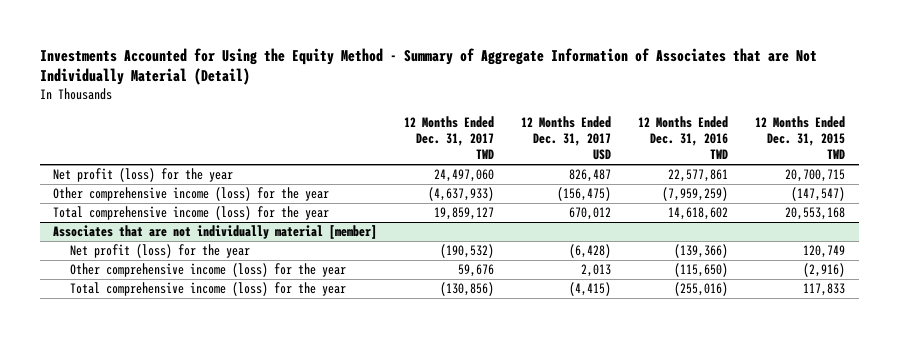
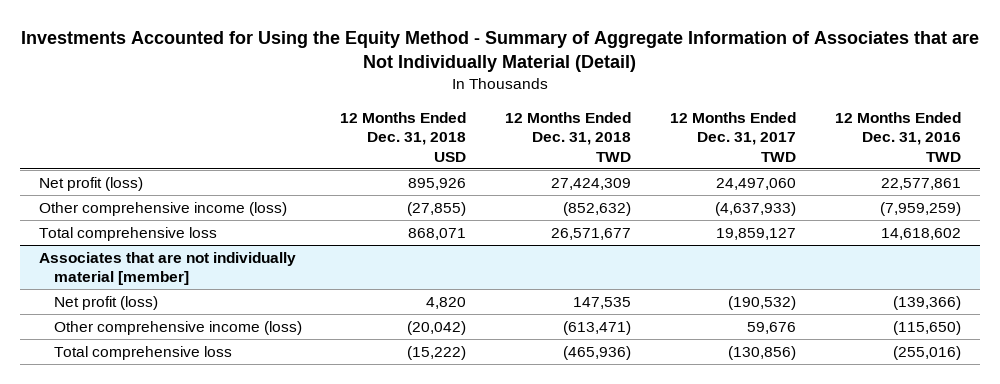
- | 12 Months Ended Dec. 31, 2017 TWD | 12 Months Ended Dec. 31, 2017 USD | 12 Months Ended Dec. 31, 2016 TWD | 12 Months Ended Dec. 31, 2015 TWD
+ | 12 Months Ended Dec. 31, 2018 USD | 12 Months Ended Dec. 31, 2018 TWD | 12 Months Ended Dec. 31, 2017 TWD | 12 Months Ended Dec. 31, 2016 TWD
- Net profit (loss) for the year | 24,497,060 | 826,487 | 22,577,861 | 20,700,715
- Other comprehensive income (loss) for the year | (4,637,933) | (156,475) | (7,959,259) | (147,547)
- Total comprehensive income (loss) for the year | 19,859,127 | 670,012 | 14,618,602 | 20,553,168
+ Net profit (loss) | 895,926 | 27,424,309 | 24,497,060 | 22,577,861
+ Other comprehensive income (loss) | (27,855) | (852,632) | (4,637,933) | (7,959,259)
+ Total comprehensive loss | 868,071 | 26,571,677 | 19,859,127 | 14,618,602
@ Associates that are not individually material [member]
- Net profit (loss) for the year | (190,532) | (6,428) | (139,366) | 120,749
- Other comprehensive income (loss) for the year | 59,676 | 2,013 | (115,650) | (2,916)
- Total comprehensive income (loss) for the year | (130,856) | (4,415) | (255,016) | 117,833
+ Net profit (loss) | 4,820 | 147,535 | (190,532) | (139,366)
+ Other comprehensive income (loss) | (20,042) | (613,471) | 59,676 | (115,650)
+ Total comprehensive loss | (15,222) | (465,936) | (130,856) | (255,016)

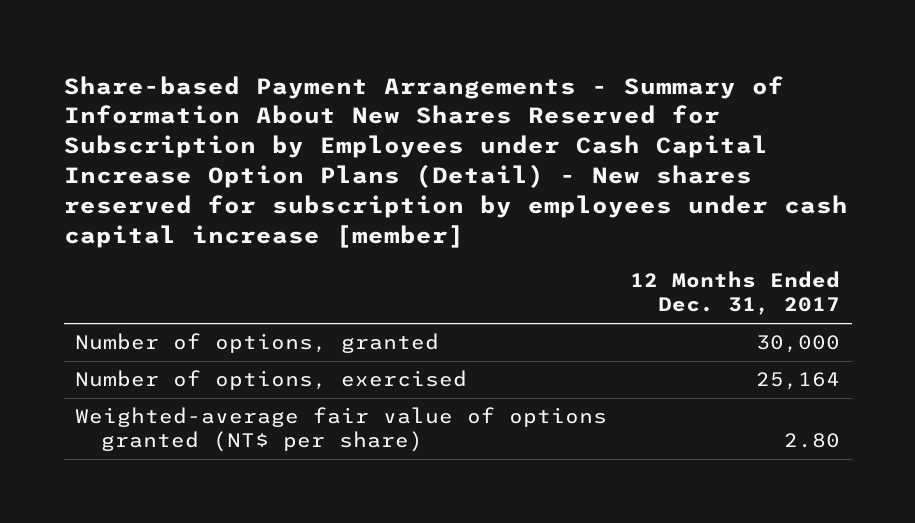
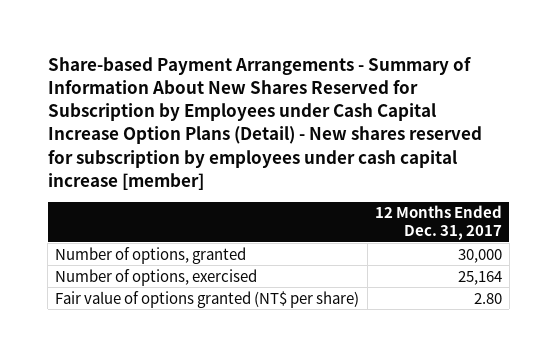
- Weighted-average fair value of options granted (NT$ per share) | 2.80
+ Fair value of options granted (NT$ per share) | 2.80

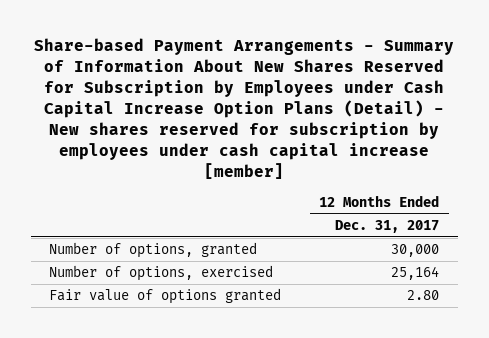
- Fair value of options granted (NT$ per share) | 2.80
+ Fair value of options granted | 2.80

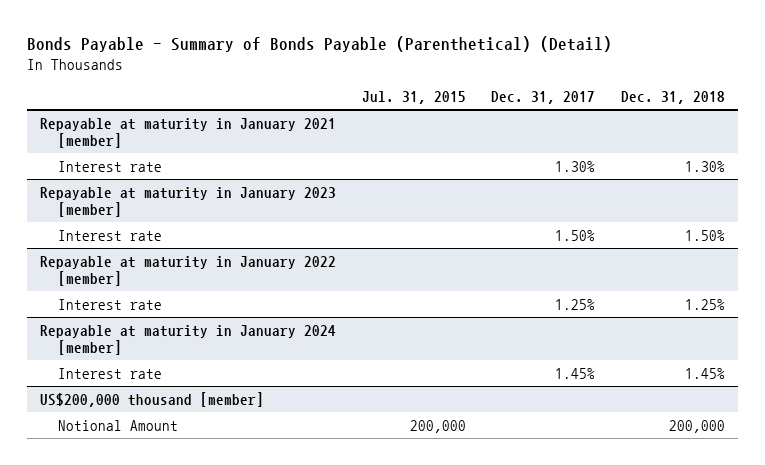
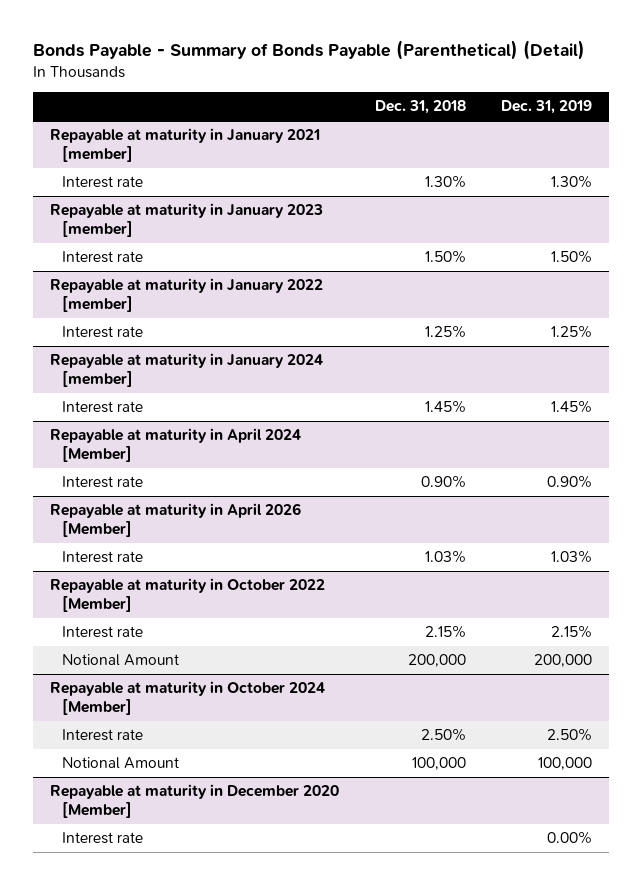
- | Jul. 31, 2015 | Dec. 31, 2017 | Dec. 31, 2018
+ | Dec. 31, 2018 | Dec. 31, 2019
- US$200,000 thousand [member]
+ Repayable at maturity in April 2024 [Member]
+ Interest rate | 0.90% | 0.90%
+ Repayable at maturity in April 2026 [Member]
+ Interest rate | 1.03% | 1.03%
+ Repayable at maturity in October 2022 [Member]
+ Interest rate | 2.15% | 2.15%
+ Repayable at maturity in October 2024 [Member]
+ Interest rate | 2.50% | 2.50%
+ Notional Amount | 100,000 | 100,000
+ Repayable at maturity in December 2020 [Member]
+ Interest rate | | 0.00%

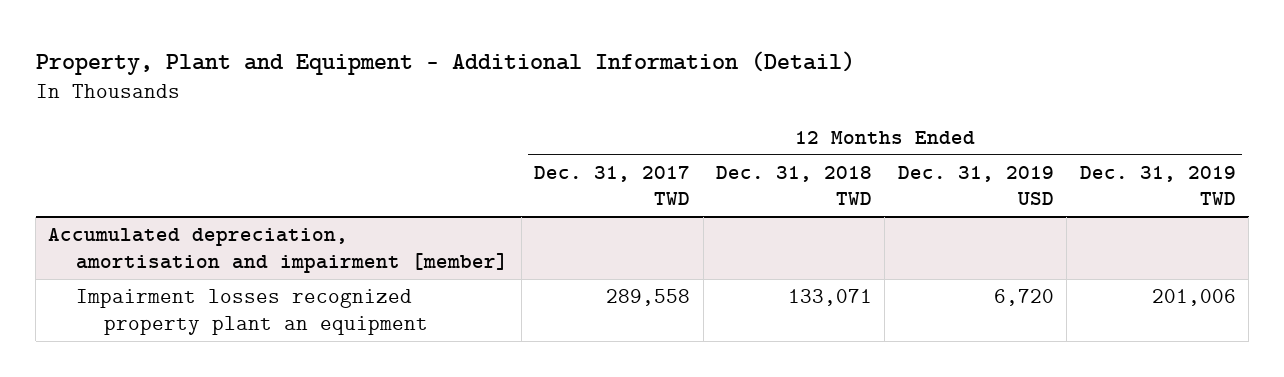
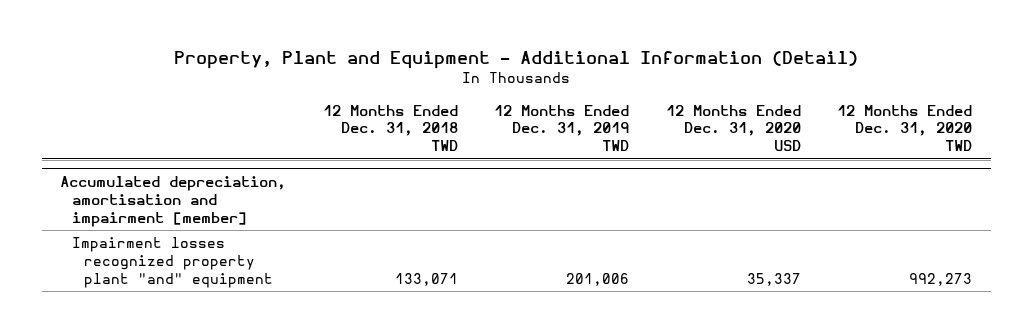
- | 12 Months Ended Dec. 31, 2017 TWD | 12 Months Ended Dec. 31, 2018 TWD | 12 Months Ended Dec. 31, 2019 USD | 12 Months Ended Dec. 31, 2019 TWD
+ | 12 Months Ended Dec. 31, 2018 TWD | 12 Months Ended Dec. 31, 2019 TWD | 12 Months Ended Dec. 31, 2020 USD | 12 Months Ended Dec. 31, 2020 TWD
@ Accumulated depreciation, amortisation and impairment [member]
- Impairment losses recognized property plant an equipment | 289,558 | 133,071 | 6,720 | 201,006
+ Impairment losses recognized property plant "and" equipment | 133,071 | 201,006 | 35,337 | 992,273

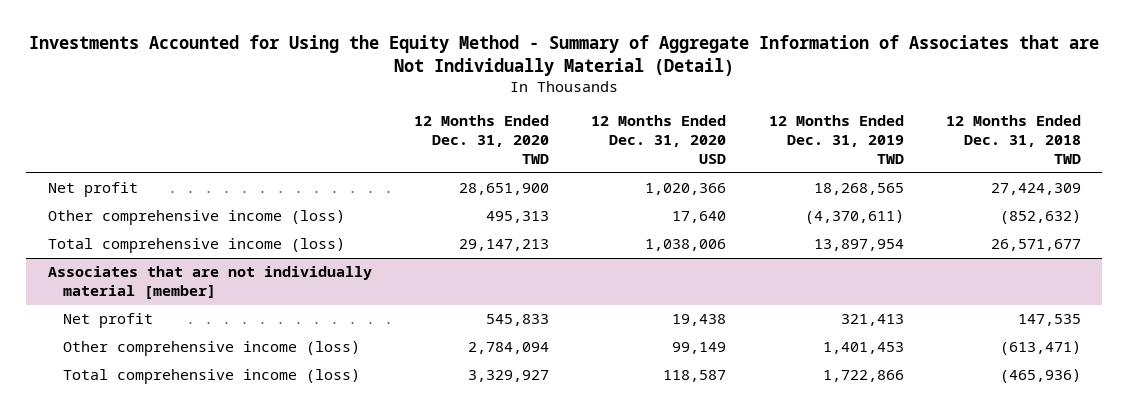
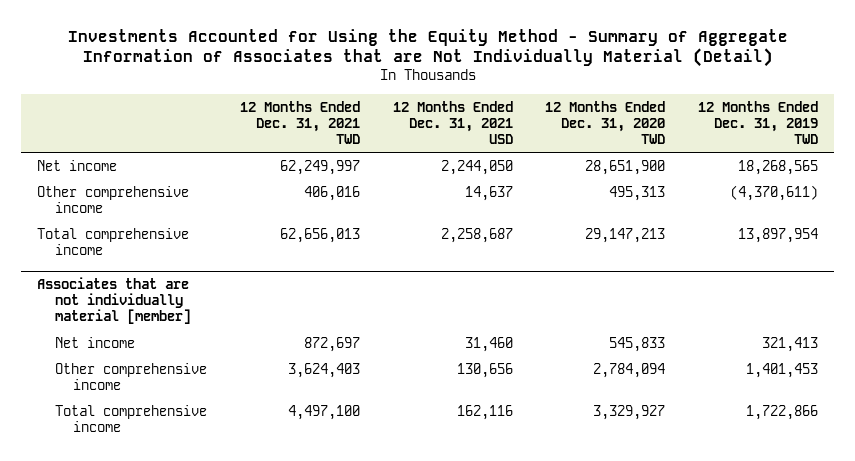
- | 12 Months Ended Dec. 31, 2020 TWD | 12 Months Ended Dec. 31, 2020 USD | 12 Months Ended Dec. 31, 2019 TWD | 12 Months Ended Dec. 31, 2018 TWD
+ | 12 Months Ended Dec. 31, 2021 TWD | 12 Months Ended Dec. 31, 2021 USD | 12 Months Ended Dec. 31, 2020 TWD | 12 Months Ended Dec. 31, 2019 TWD
- Net profit | 28,651,900 | 1,020,366 | 18,268,565 | 27,424,309
- Other comprehensive income (loss) | 495,313 | 17,640 | (4,370,611) | (852,632)
- Total comprehensive income (loss) | 29,147,213 | 1,038,006 | 13,897,954 | 26,571,677
+ Net income | 62,249,997 | 2,244,050 | 28,651,900 | 18,268,565
+ Other comprehensive income | 406,016 | 14,637 | 495,313 | (4,370,611)
+ Total comprehensive income | 62,656,013 | 2,258,687 | 29,147,213 | 13,897,954
@ Associates that are not individually material [member]
- Net profit | 545,833 | 19,438 | 321,413 | 147,535
- Other comprehensive income (loss) | 2,784,094 | 99,149 | 1,401,453 | (613,471)
- Total comprehensive income (loss) | 3,329,927 | 118,587 | 1,722,866 | (465,936)
+ Net income | 872,697 | 31,460 | 545,833 | 321,413
+ Other comprehensive income | 3,624,403 | 130,656 | 2,784,094 | 1,401,453
+ Total comprehensive income | 4,497,100 | 162,116 | 3,329,927 | 1,722,866

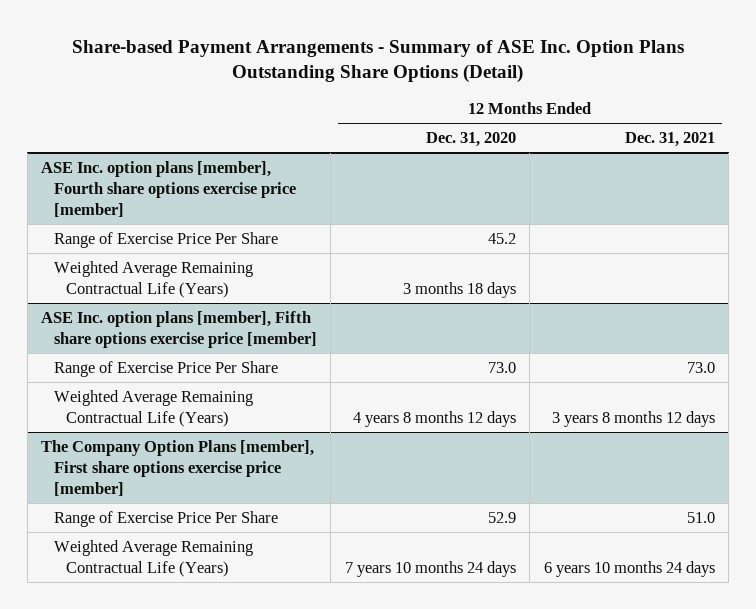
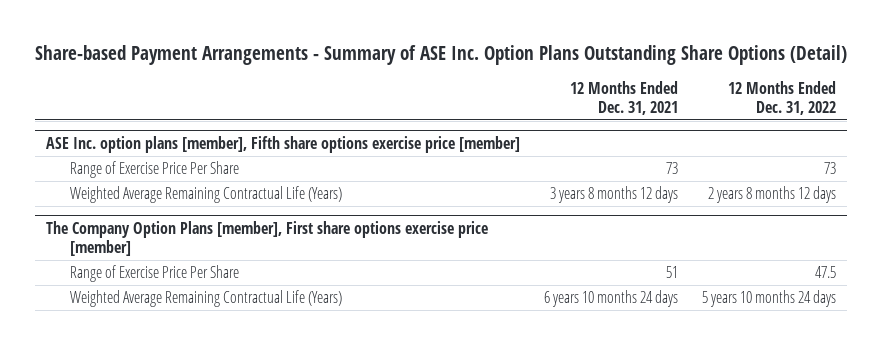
- | 12 Months Ended Dec. 31, 2020 | 12 Months Ended Dec. 31, 2021
+ | 12 Months Ended Dec. 31, 2021 | 12 Months Ended Dec. 31, 2022
- ASE Inc. option plans [member], Fourth share options exercise price [member]
- Range of Exercise Price Per Share | 45.2 |
- Weighted Average Remaining Contractual Life (Years) | 3 months 18 days |
@ ASE Inc. option plans [member], Fifth share options exercise price [member]
- Range of Exercise Price Per Share | 73.0 | 73.0
+ Range of Exercise Price Per Share | 73 | 73
@ The Company Option Plans [member], First share options exercise price [member]
- Range of Exercise Price Per Share | 52.9 | 51.0
+ Range of Exercise Price Per Share | 51 | 47.5

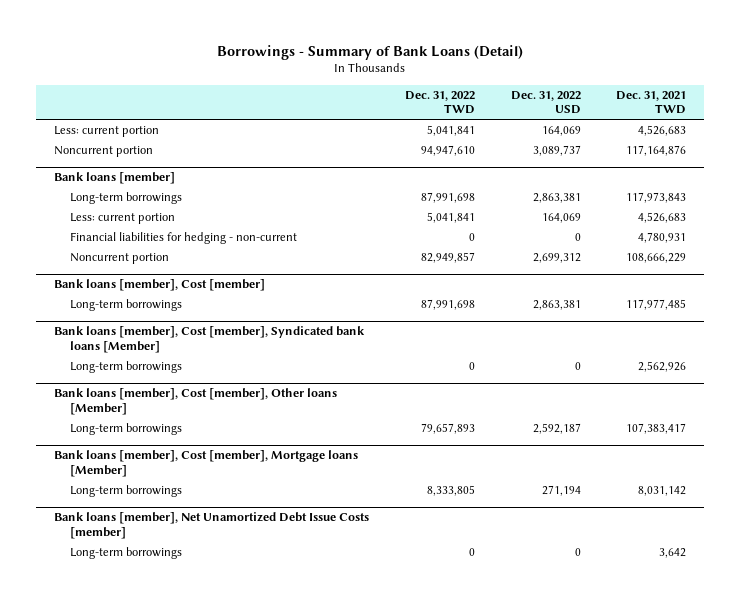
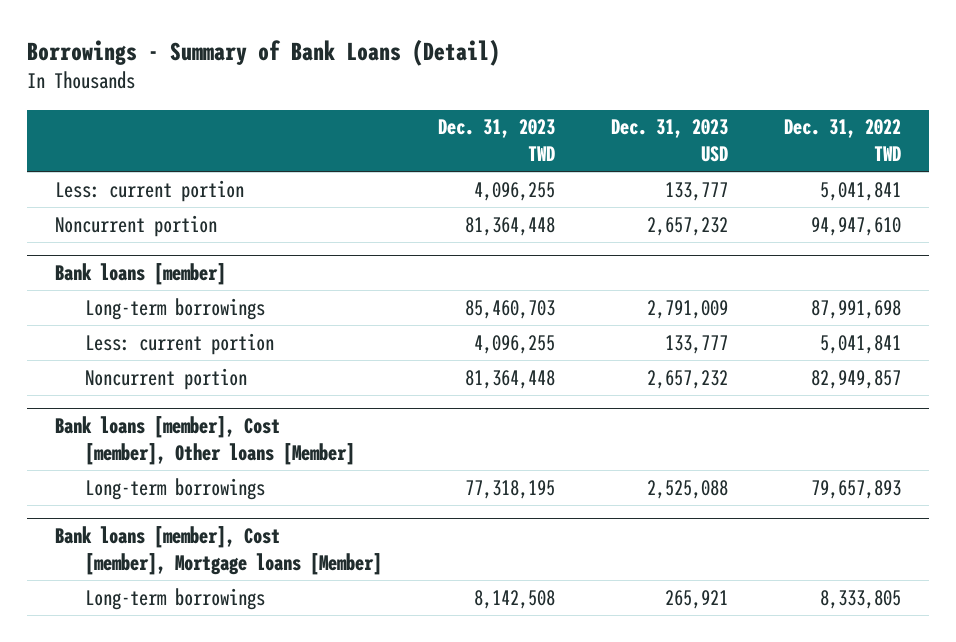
- | Dec. 31, 2022 TWD | Dec. 31, 2022 USD | Dec. 31, 2021 TWD
+ | Dec. 31, 2023 TWD | Dec. 31, 2023 USD | Dec. 31, 2022 TWD
@ Bank loans [member]
- Financial liabilities for hedging - non-current | 0 | 0 | 4,780,931
- Bank loans [member], Cost [member]
- Long-term borrowings | 87,991,698 | 2,863,381 | 117,977,485
- Bank loans [member], Cost [member], Syndicated bank loans [Member]
- Long-term borrowings | 0 | 0 | 2,562,926
- Bank loans [member], Net Unamortized Debt Issue Costs [member]
- Long-term borrowings | 0 | 0 | 3,642

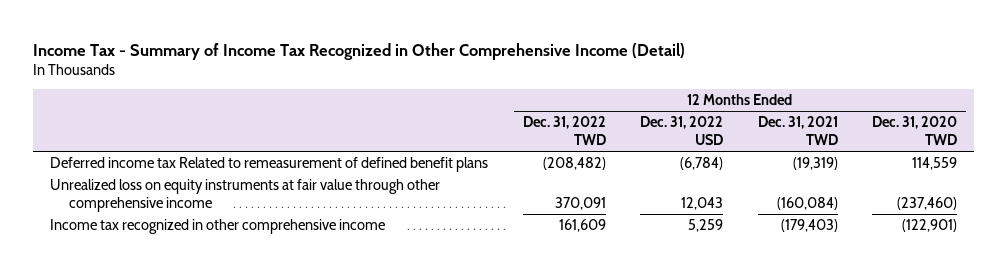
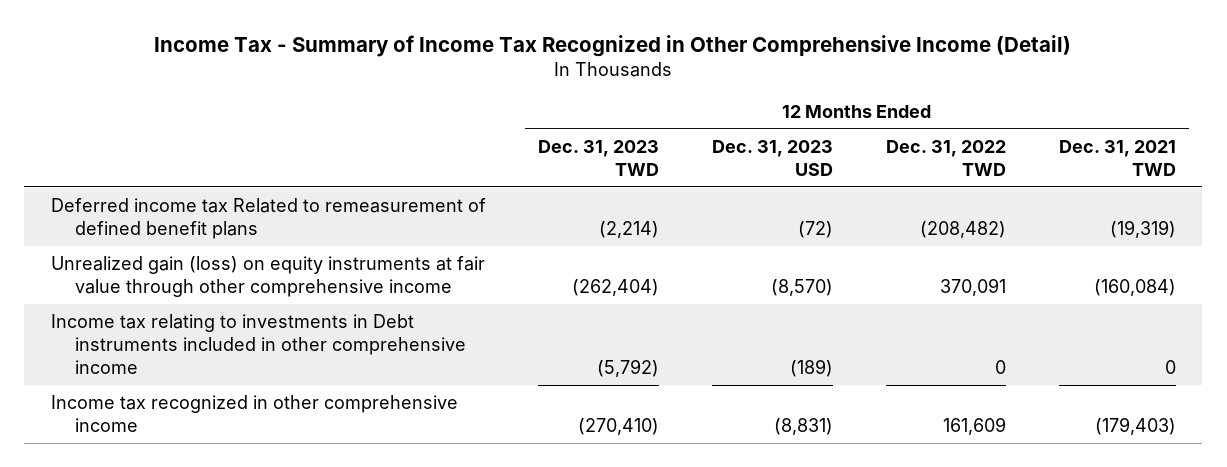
- | 12 Months Ended Dec. 31, 2022 TWD | 12 Months Ended Dec. 31, 2022 USD | 12 Months Ended Dec. 31, 2021 TWD | 12 Months Ended Dec. 31, 2020 TWD
+ | 12 Months Ended Dec. 31, 2023 TWD | 12 Months Ended Dec. 31, 2023 USD | 12 Months Ended Dec. 31, 2022 TWD | 12 Months Ended Dec. 31, 2021 TWD
- Unrealized loss on equity instruments at fair value through other comprehensive income | 370,091 | 12,043 | (160,084) | (237,460)
+ Unrealized gain (loss) on equity instruments at fair value through other comprehensive income | (262,404) | (8,570) | 370,091 | (160,084)
+ Income tax relating to investments in Debt instruments included in other comprehensive income | (5,792) | (189) | 0 | 0

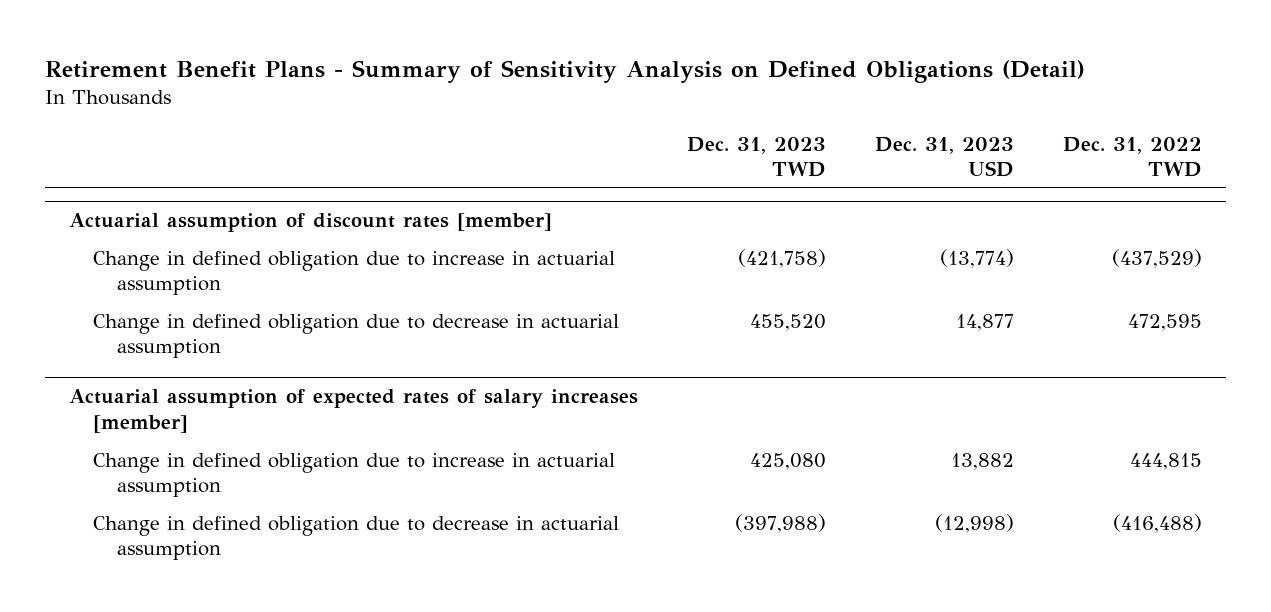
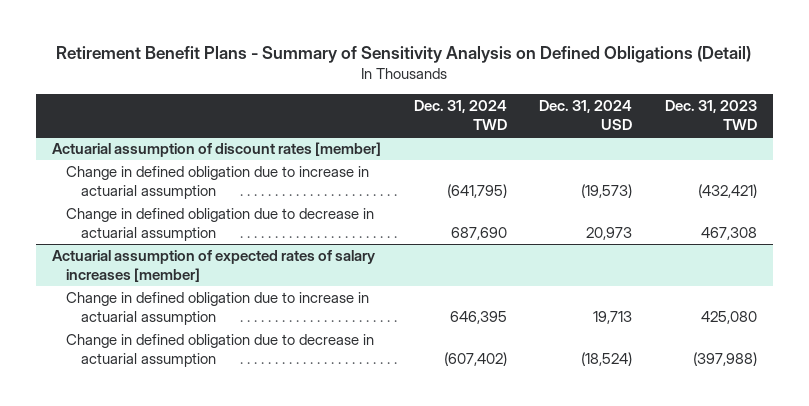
- | Dec. 31, 2023 TWD | Dec. 31, 2023 USD | Dec. 31, 2022 TWD
+ | Dec. 31, 2024 TWD | Dec. 31, 2024 USD | Dec. 31, 2023 TWD
@ Actuarial assumption of discount rates [member]
- Change in defined obligation due to increase in actuarial assumption | (421,758) | (13,774) | (437,529)
- Change in defined obligation due to decrease in actuarial assumption | 455,520 | 14,877 | 472,595
+ Change in defined obligation due to increase in actuarial assumption | (641,795) | (19,573) | (432,421)
+ Change in defined obligation due to decrease in actuarial assumption | 687,690 | 20,973 | 467,308

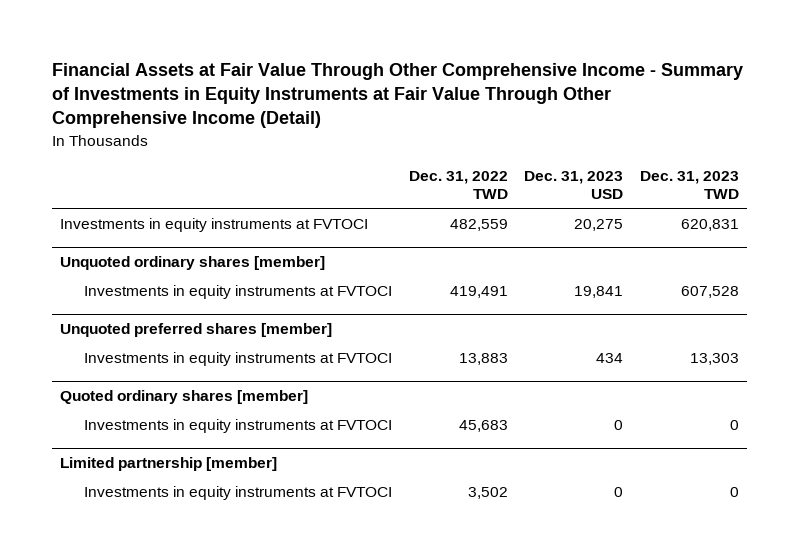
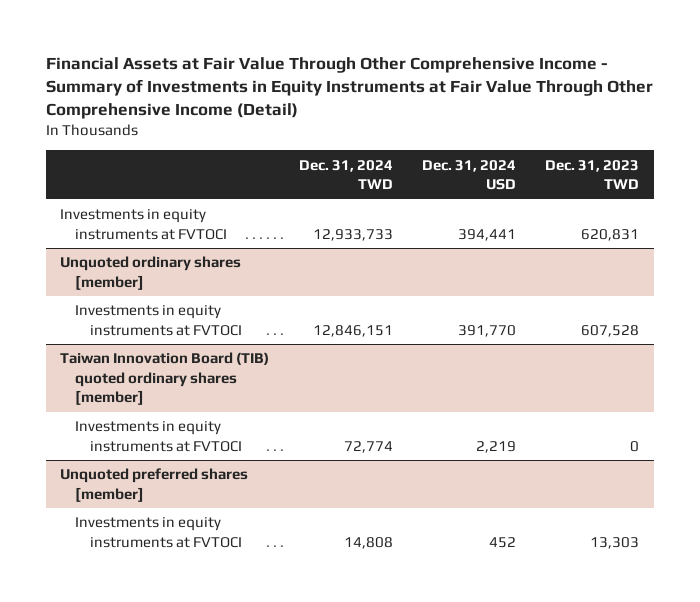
- | Dec. 31, 2022 TWD | Dec. 31, 2023 USD | Dec. 31, 2023 TWD
+ | Dec. 31, 2024 TWD | Dec. 31, 2024 USD | Dec. 31, 2023 TWD
+ Taiwan Innovation Board (TIB) quoted ordinary shares [member]
+ Investments in equity instruments at FVTOCI | 72,774 | 2,219 | 0
- Quoted ordinary shares [member]
- Investments in equity instruments at FVTOCI | 45,683 | 0 | 0
- Limited partnership [member]
- Investments in equity instruments at FVTOCI | 3,502 | 0 | 0

